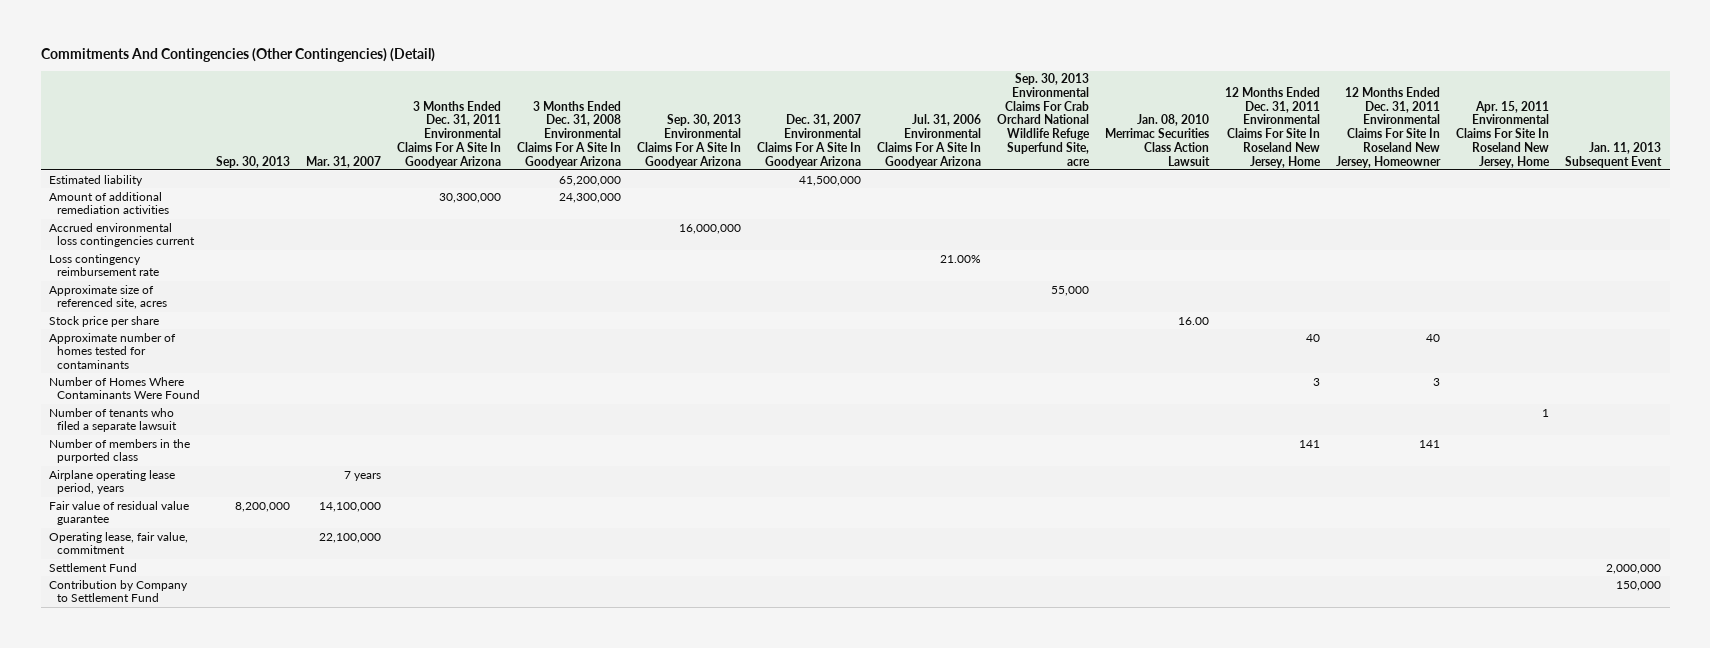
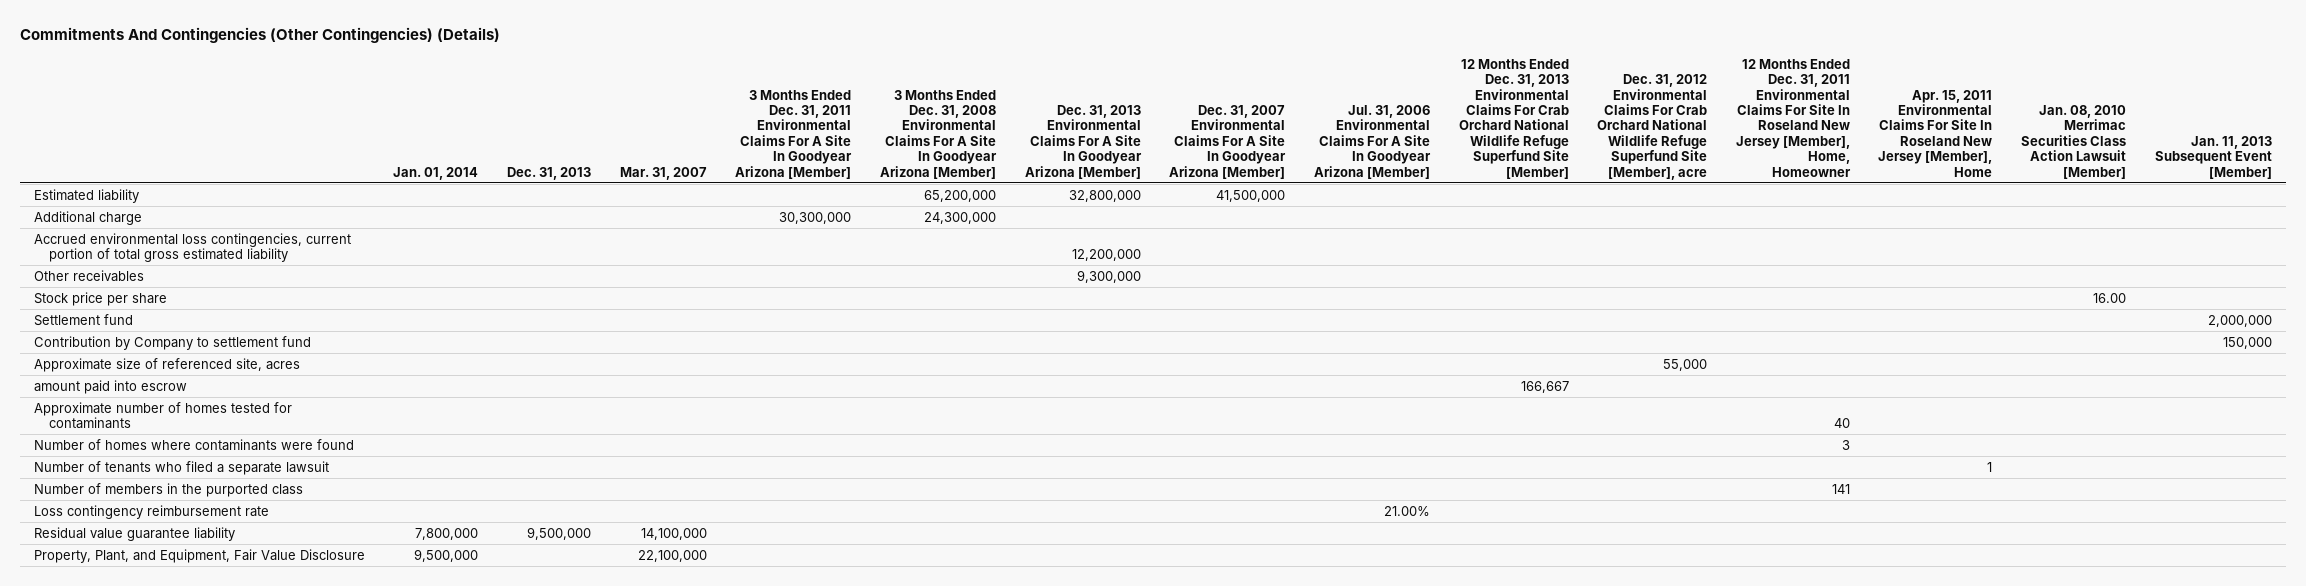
- Commitments And Contingencies (Other Contingencies) (Detail)
+ Commitments And Contingencies (Other Contingencies) (Details)
- | Sep. 30, 2013 | Mar. 31, 2007 | 3 Months Ended Dec. 31, 2011 Environmental Claims For A Site In Goodyear Arizona | 3 Months Ended Dec. 31, 2008 Environmental Claims For A Site In Goodyear Arizona | Sep. 30, 2013 Environmental Claims For A Site In Goodyear Arizona | Dec. 31, 2007 Environmental Claims For A Site In Goodyear Arizona | Jul. 31, 2006 Environmental Claims For A Site In Goodyear Arizona | Sep. 30, 2013 Environmental Claims For Crab Orchard National Wildlife Refuge Superfund Site, acre | Jan. 08, 2010 Merrimac Securities Class Action Lawsuit | 12 Months Ended Dec. 31, 2011 Environmental Claims For Site In Roseland New Jersey, Home | 12 Months Ended Dec. 31, 2011 Environmental Claims For Site In Roseland New Jersey, Homeowner | Apr. 15, 2011 Environmental Claims For Site In Roseland New Jersey, Home | Jan. 11, 2013 Subsequent Event
+ | Jan. 01, 2014 | Dec. 31, 2013 | Mar. 31, 2007 | 3 Months Ended Dec. 31, 2011 Environmental Claims For A Site In Goodyear Arizona [Member] | 3 Months Ended Dec. 31, 2008 Environmental Claims For A Site In Goodyear Arizona [Member] | Dec. 31, 2013 Environmental Claims For A Site In Goodyear Arizona [Member] | Dec. 31, 2007 Environmental Claims For A Site In Goodyear Arizona [Member] | Jul. 31, 2006 Environmental Claims For A Site In Goodyear Arizona [Member] | 12 Months Ended Dec. 31, 2013 Environmental Claims For Crab Orchard National Wildlife Refuge Superfund Site [Member] | Dec. 31, 2012 Environmental Claims For Crab Orchard National Wildlife Refuge Superfund Site [Member], acre | 12 Months Ended Dec. 31, 2011 Environmental Claims For Site In Roseland New Jersey [Member], Home, Homeowner | Apr. 15, 2011 Environmental Claims For Site In Roseland New Jersey [Member], Home | Jan. 08, 2010 Merrimac Securities Class Action Lawsuit [Member] | Jan. 11, 2013 Subsequent Event [Member]
- Amount of additional remediation activities | | | 30,300,000 | 24,300,000 | | | | | | | | |
- Accrued environmental loss contingencies current | | | | | 16,000,000 | | | | | | | |
+ Additional charge | | | | 30,300,000 | 24,300,000 | | | | | | | | |
+ Accrued environmental loss contingencies, current portion of total gross estimated liability | | | | | | 12,200,000 | | | | | | | |
+ Other receivables | | | | | | 9,300,000 | | | | | | | |
+ Settlement fund | | | | | | | | | | | | | | 2,000,000
+ Contribution by Company to settlement fund | | | | | | | | | | | | | | 150,000
moved down: Approximate size of referenced site, acres | | | | | | | | | | 55,000 | | | |
+ amount paid into escrow | | | | | | | | | 166,667 | | | | |
- Number of Homes Where Contaminants Were Found | | | | | | | | | | 3 | 3 | |
+ Number of homes where contaminants were found | | | | | | | | | | | 3 | | |
- Airplane operating lease period, years | | 7 years | | | | | | | | | | |
- Fair value of residual value guarantee | 8,200,000 | 14,100,000 | | | | | | | | | | |
- Operating lease, fair value, commitment | | 22,100,000 | | | | | | | | | | |
- Settlement Fund | | | | | | | | | | | | | 2,000,000
- Contribution by Company to Settlement Fund | | | | | | | | | | | | | 150,000
moved down: Loss contingency reimbursement rate | | | | | | | | 21.00% | | | | | |
+ Residual value guarantee liability | 7,800,000 | 9,500,000 | 14,100,000 | | | | | | | | | | |
+ Property, Plant, and Equipment, Fair Value Disclosure | 9,500,000 | | 22,100,000 | | | | | | | | | | |

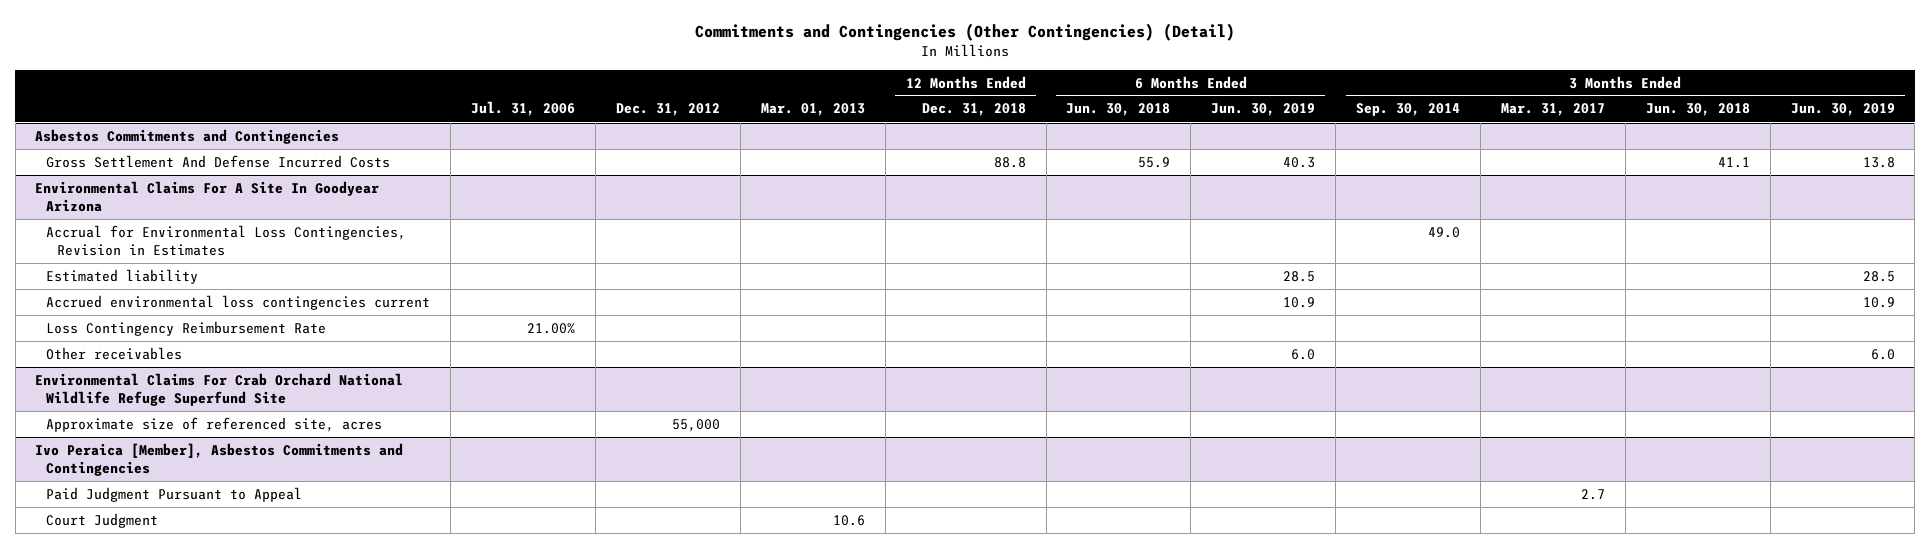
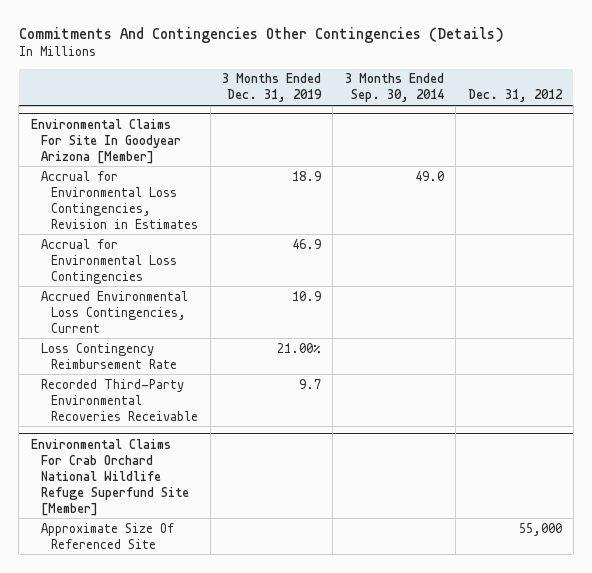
- Commitments and Contingencies (Other Contingencies) (Detail)
+ Commitments And Contingencies Other Contingencies (Details)
- | Jul. 31, 2006 | Dec. 31, 2012 | Mar. 01, 2013 | 12 Months Ended Dec. 31, 2018 | 6 Months Ended Jun. 30, 2018 | 6 Months Ended Jun. 30, 2019 | 3 Months Ended Sep. 30, 2014 | 3 Months Ended Mar. 31, 2017 | 3 Months Ended Jun. 30, 2018 | 3 Months Ended Jun. 30, 2019
+ | 3 Months Ended Dec. 31, 2019 | 3 Months Ended Sep. 30, 2014 | Dec. 31, 2012
- Asbestos Commitments and Contingencies
- Gross Settlement And Defense Incurred Costs | | | | 88.8 | 55.9 | 40.3 | | | 41.1 | 13.8
- Environmental Claims For A Site In Goodyear Arizona
+ Environmental Claims For Site In Goodyear Arizona [Member]
- Estimated liability | | | | | | 28.5 | | | | 28.5
- Accrued environmental loss contingencies current | | | | | | 10.9 | | | | 10.9
+ Accrual for Environmental Loss Contingencies | 46.9 | |
+ Accrued Environmental Loss Contingencies, Current | 10.9 | |
- Other receivables | | | | | | 6.0 | | | | 6.0
- Environmental Claims For Crab Orchard National Wildlife Refuge Superfund Site
- Approximate size of referenced site, acres | | 55,000 | | | | | | | |
- Ivo Peraica [Member], Asbestos Commitments and Contingencies
- Paid Judgment Pursuant to Appeal | | | | | | | | 2.7 | |
- Court Judgment | | | 10.6 | | | | | | |
+ Recorded Third-Party Environmental Recoveries Receivable | 9.7 | |
+ Environmental Claims For Crab Orchard National Wildlife Refuge Superfund Site [Member]
+ Approximate Size Of Referenced Site | | | 55,000

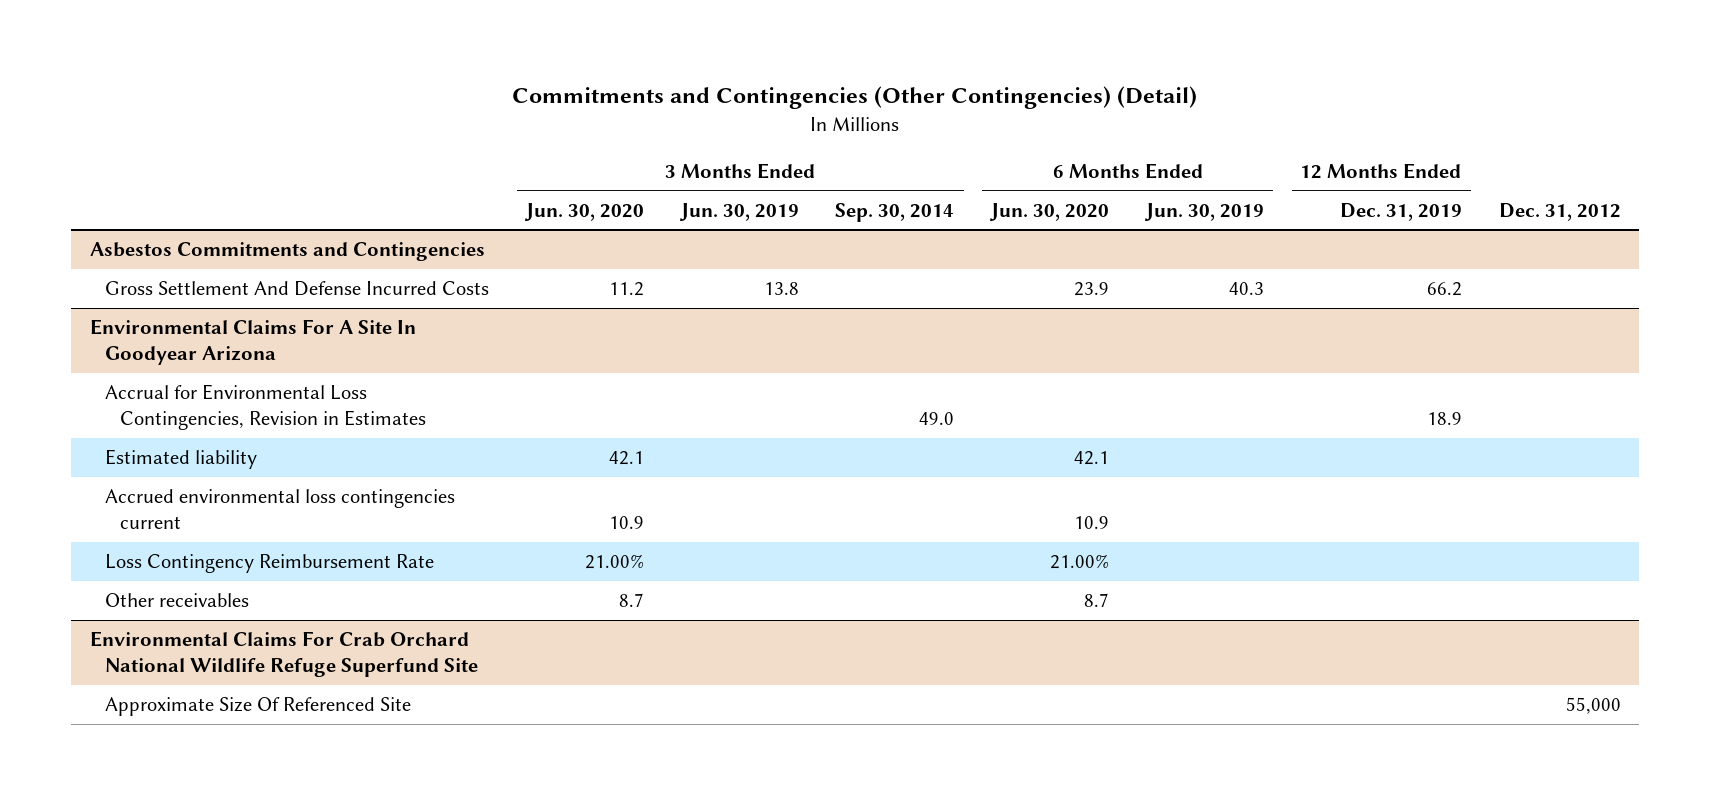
- Commitments And Contingencies Other Contingencies (Details)
+ Commitments and Contingencies (Other Contingencies) (Detail)
- | 3 Months Ended Dec. 31, 2019 | 3 Months Ended Sep. 30, 2014 | Dec. 31, 2012
+ | 3 Months Ended Jun. 30, 2020 | 3 Months Ended Jun. 30, 2019 | 3 Months Ended Sep. 30, 2014 | 6 Months Ended Jun. 30, 2020 | 6 Months Ended Jun. 30, 2019 | 12 Months Ended Dec. 31, 2019 | Dec. 31, 2012
- Environmental Claims For Site In Goodyear Arizona [Member]
+ Asbestos Commitments and Contingencies
+ Gross Settlement And Defense Incurred Costs | 11.2 | 13.8 | | 23.9 | 40.3 | 66.2 |
+ Environmental Claims For A Site In Goodyear Arizona
- Accrual for Environmental Loss Contingencies | 46.9 | |
- Accrued Environmental Loss Contingencies, Current | 10.9 | |
+ Estimated liability | 42.1 | | | 42.1 | | |
+ Accrued environmental loss contingencies current | 10.9 | | | 10.9 | | |
- Recorded Third-Party Environmental Recoveries Receivable | 9.7 | |
- Environmental Claims For Crab Orchard National Wildlife Refuge Superfund Site [Member]
+ Other receivables | 8.7 | | | 8.7 | | |
+ Environmental Claims For Crab Orchard National Wildlife Refuge Superfund Site

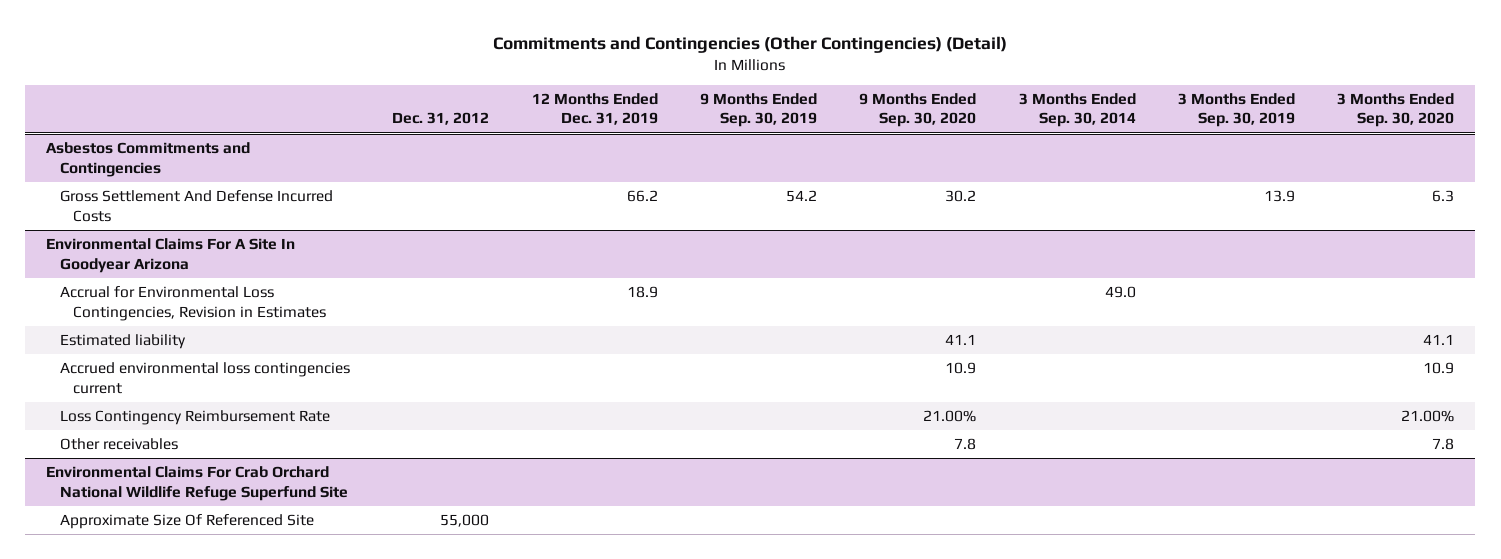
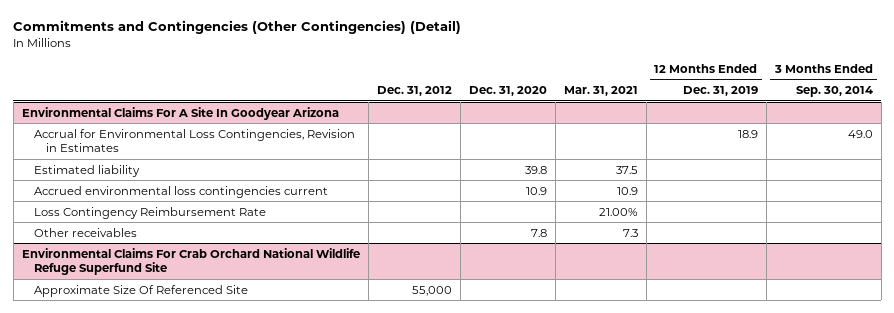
- | Dec. 31, 2012 | 12 Months Ended Dec. 31, 2019 | 9 Months Ended Sep. 30, 2019 | 9 Months Ended Sep. 30, 2020 | 3 Months Ended Sep. 30, 2014 | 3 Months Ended Sep. 30, 2019 | 3 Months Ended Sep. 30, 2020
+ | Dec. 31, 2012 | Dec. 31, 2020 | Mar. 31, 2021 | 12 Months Ended Dec. 31, 2019 | 3 Months Ended Sep. 30, 2014
- Asbestos Commitments and Contingencies
- Gross Settlement And Defense Incurred Costs | | 66.2 | 54.2 | 30.2 | | 13.9 | 6.3

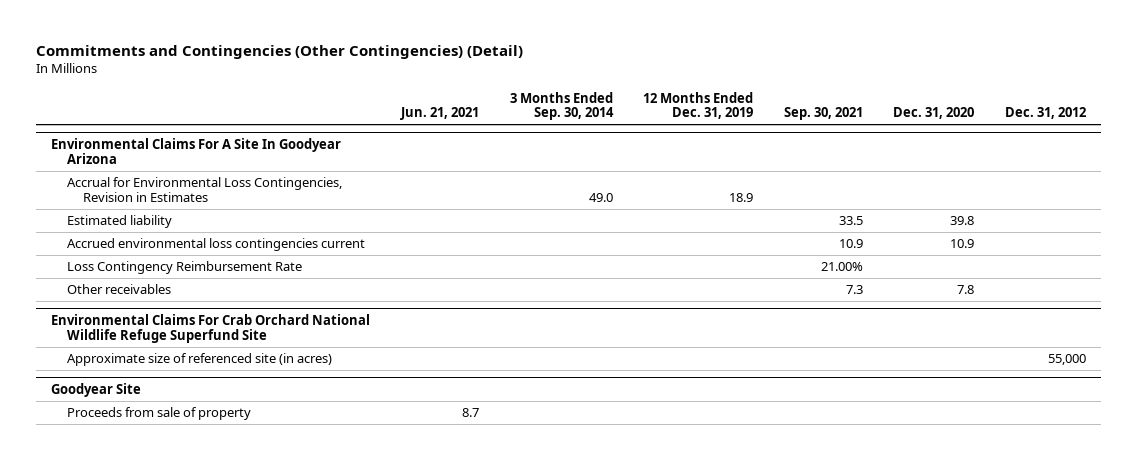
- | Dec. 31, 2012 | Dec. 31, 2020 | Mar. 31, 2021 | 12 Months Ended Dec. 31, 2019 | 3 Months Ended Sep. 30, 2014
+ | Jun. 21, 2021 | 3 Months Ended Sep. 30, 2014 | 12 Months Ended Dec. 31, 2019 | Sep. 30, 2021 | Dec. 31, 2020 | Dec. 31, 2012
@ Environmental Claims For Crab Orchard National Wildlife Refuge Superfund Site
- Approximate Size Of Referenced Site | 55,000 | | | |
+ Approximate size of referenced site (in acres) | | | | | | 55,000
+ Goodyear Site
+ Proceeds from sale of property | 8.7 | | | | |

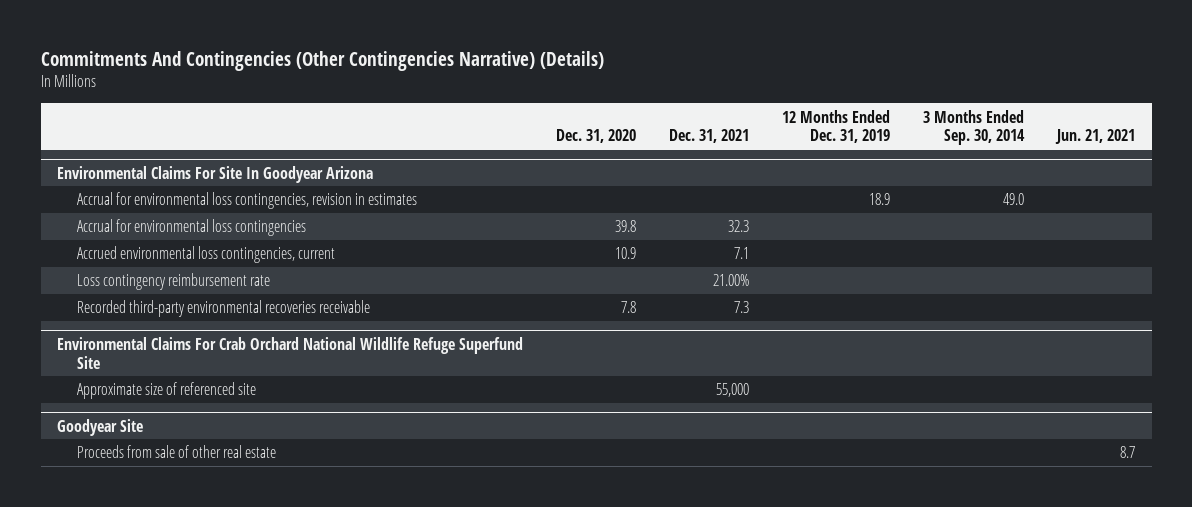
- Commitments and Contingencies (Other Contingencies) (Detail)
+ Commitments And Contingencies (Other Contingencies Narrative) (Details)
- | Jun. 21, 2021 | 3 Months Ended Sep. 30, 2014 | 12 Months Ended Dec. 31, 2019 | Sep. 30, 2021 | Dec. 31, 2020 | Dec. 31, 2012
+ | Dec. 31, 2020 | Dec. 31, 2021 | 12 Months Ended Dec. 31, 2019 | 3 Months Ended Sep. 30, 2014 | Jun. 21, 2021
- Environmental Claims For A Site In Goodyear Arizona
- Accrual for Environmental Loss Contingencies, Revision in Estimates | | 49.0 | 18.9 | | |
- Estimated liability | | | | 33.5 | 39.8 |
- Accrued environmental loss contingencies current | | | | 10.9 | 10.9 |
- Loss Contingency Reimbursement Rate | | | | 21.00% | |
- Other receivables | | | | 7.3 | 7.8 |
+ Environmental Claims For Site In Goodyear Arizona
+ Accrual for environmental loss contingencies, revision in estimates | | | 18.9 | 49.0 |
+ Accrual for environmental loss contingencies | 39.8 | 32.3 | | |
+ Accrued environmental loss contingencies, current | 10.9 | 7.1 | | |
+ Loss contingency reimbursement rate | | 21.00% | | |
+ Recorded third-party environmental recoveries receivable | 7.8 | 7.3 | | |
@ Environmental Claims For Crab Orchard National Wildlife Refuge Superfund Site
- Approximate size of referenced site (in acres) | | | | | | 55,000
+ Approximate size of referenced site | | 55,000 | | |
@ Goodyear Site
- Proceeds from sale of property | 8.7 | | | | |
+ Proceeds from sale of other real estate | | | | | 8.7

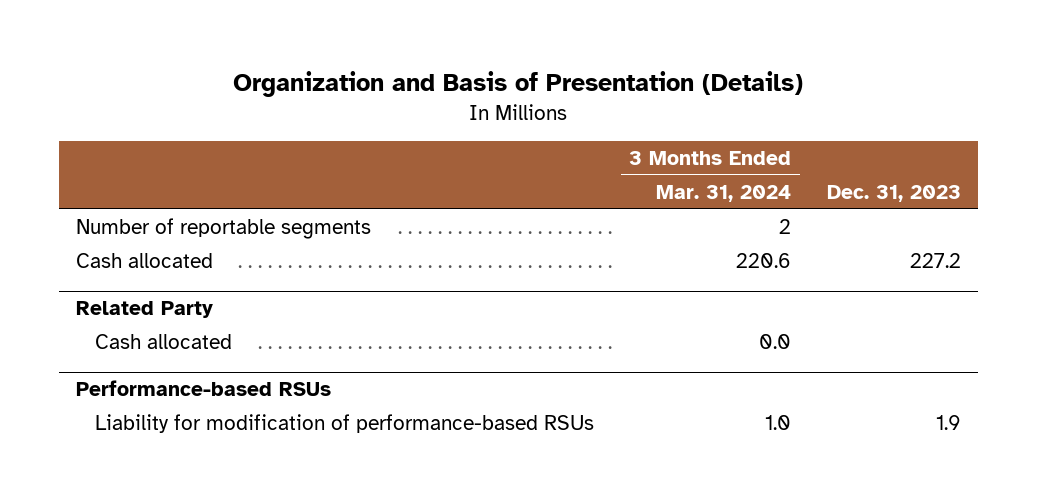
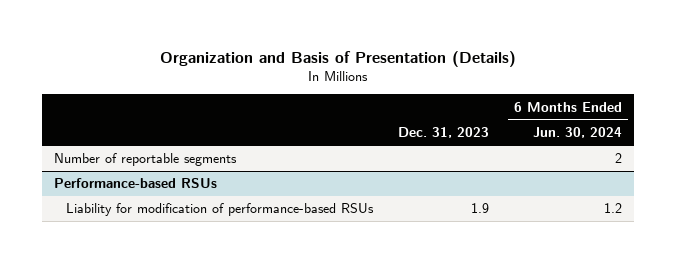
- | 3 Months Ended Mar. 31, 2024 | Dec. 31, 2023
+ | Dec. 31, 2023 | 6 Months Ended Jun. 30, 2024
- Cash allocated | 220.6 | 227.2
- Related Party
- Cash allocated | 0.0 |

